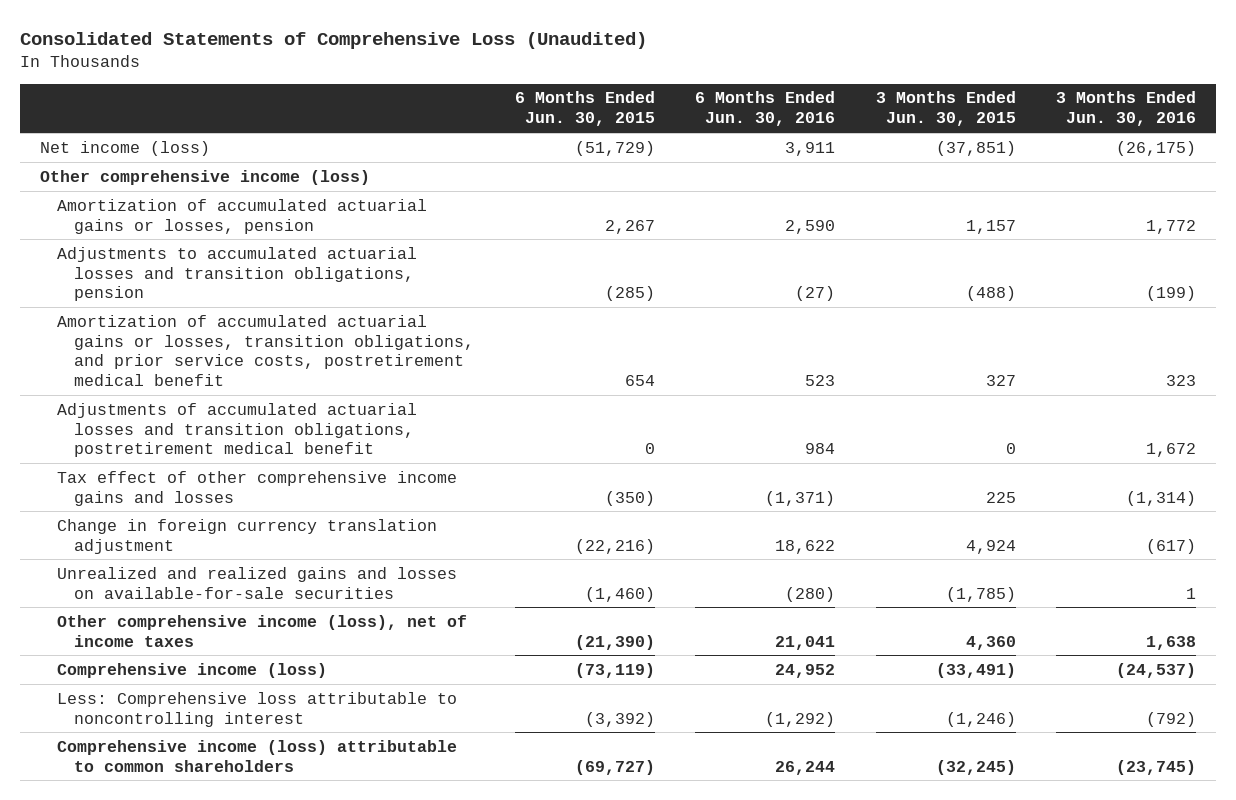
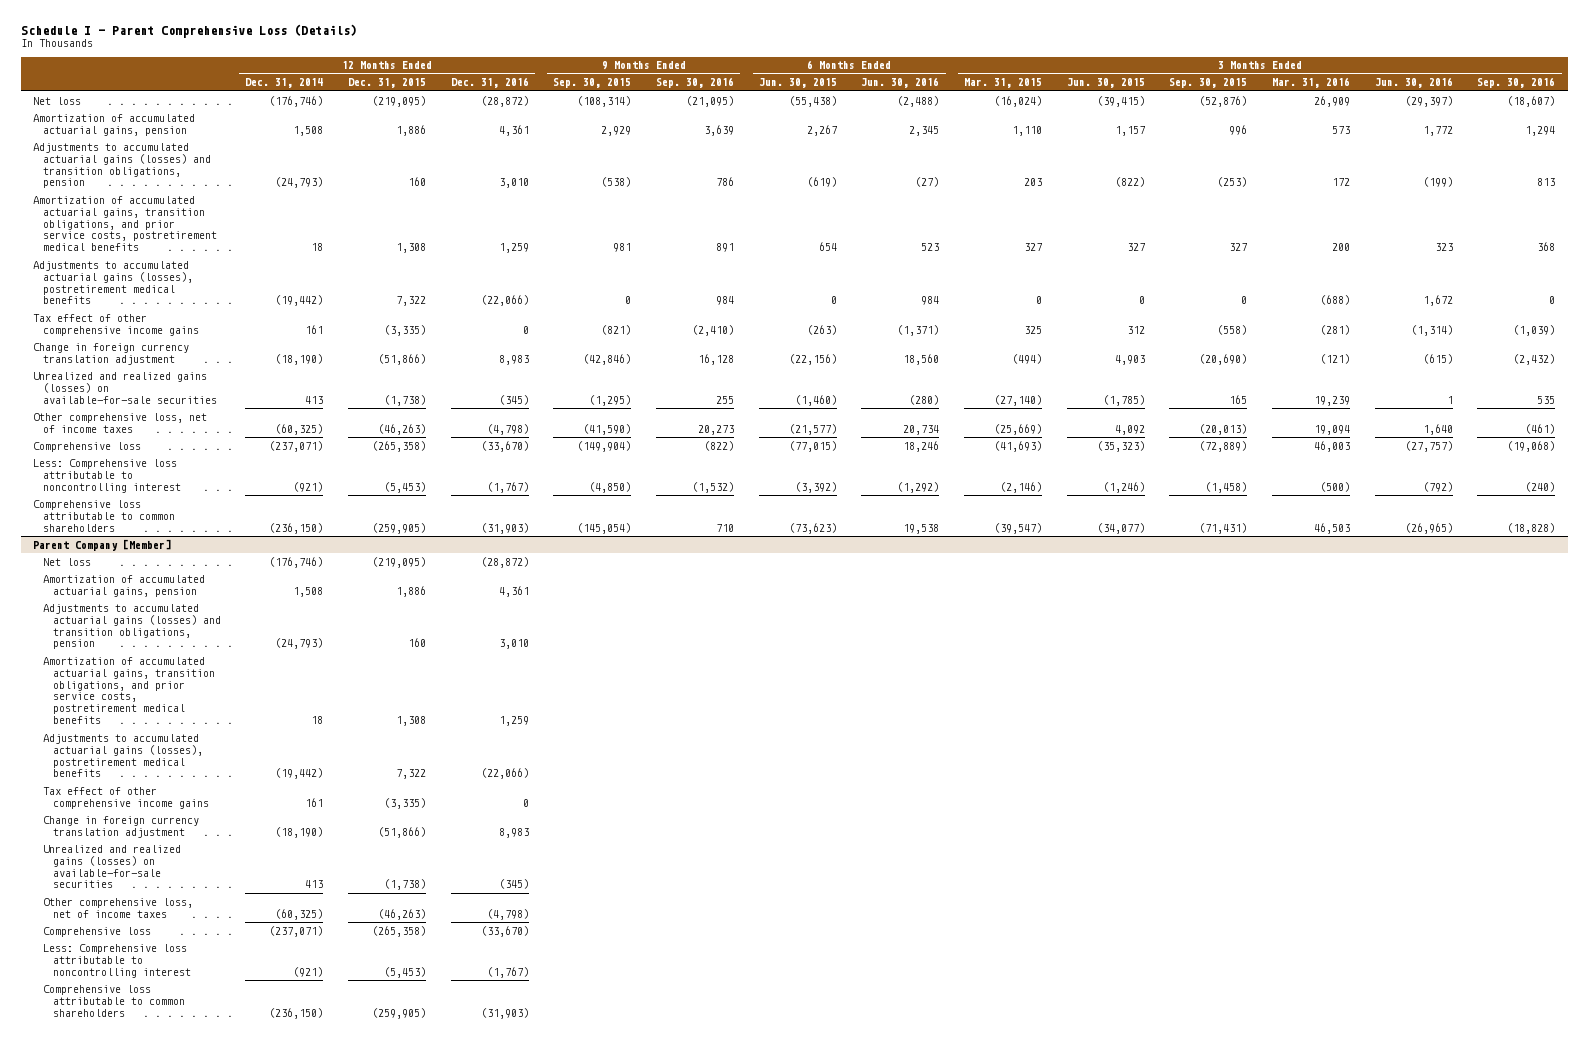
- Consolidated Statements of Comprehensive Loss (Unaudited)
+ Schedule I - Parent Comprehensive Loss (Details)
- | 6 Months Ended Jun. 30, 2015 | 6 Months Ended Jun. 30, 2016 | 3 Months Ended Jun. 30, 2015 | 3 Months Ended Jun. 30, 2016
+ | 12 Months Ended Dec. 31, 2014 | 12 Months Ended Dec. 31, 2015 | 12 Months Ended Dec. 31, 2016 | 9 Months Ended Sep. 30, 2015 | 9 Months Ended Sep. 30, 2016 | 6 Months Ended Jun. 30, 2015 | 6 Months Ended Jun. 30, 2016 | 3 Months Ended Mar. 31, 2015 | 3 Months Ended Jun. 30, 2015 | 3 Months Ended Sep. 30, 2015 | 3 Months Ended Mar. 31, 2016 | 3 Months Ended Jun. 30, 2016 | 3 Months Ended Sep. 30, 2016
- Net income (loss) | (51,729) | 3,911 | (37,851) | (26,175)
- Other comprehensive income (loss)
- Amortization of accumulated actuarial gains or losses, pension | 2,267 | 2,590 | 1,157 | 1,772
- Adjustments to accumulated actuarial losses and transition obligations, pension | (285) | (27) | (488) | (199)
- Amortization of accumulated actuarial gains or losses, transition obligations, and prior service costs, postretirement medical benefit | 654 | 523 | 327 | 323
- Adjustments of accumulated actuarial losses and transition obligations, postretirement medical benefit | 0 | 984 | 0 | 1,672
- Tax effect of other comprehensive income gains and losses | (350) | (1,371) | 225 | (1,314)
- Change in foreign currency translation adjustment | (22,216) | 18,622 | 4,924 | (617)
- Unrealized and realized gains and losses on available-for-sale securities | (1,460) | (280) | (1,785) | 1
- Other comprehensive income (loss), net of income taxes | (21,390) | 21,041 | 4,360 | 1,638
- Comprehensive income (loss) | (73,119) | 24,952 | (33,491) | (24,537)
+ Net loss | (176,746) | (219,095) | (28,872) | (108,314) | (21,095) | (55,438) | (2,488) | (16,024) | (39,415) | (52,876) | 26,909 | (29,397) | (18,607)
+ Amortization of accumulated actuarial gains, pension | 1,508 | 1,886 | 4,361 | 2,929 | 3,639 | 2,267 | 2,345 | 1,110 | 1,157 | 996 | 573 | 1,772 | 1,294
+ Adjustments to accumulated actuarial gains (losses) and transition obligations, pension | (24,793) | 160 | 3,010 | (538) | 786 | (619) | (27) | 203 | (822) | (253) | 172 | (199) | 813
+ Amortization of accumulated actuarial gains, transition obligations, and prior service costs, postretirement medical benefits | 18 | 1,308 | 1,259 | 981 | 891 | 654 | 523 | 327 | 327 | 327 | 200 | 323 | 368
+ Adjustments to accumulated actuarial gains (losses), postretirement medical benefits | (19,442) | 7,322 | (22,066) | 0 | 984 | 0 | 984 | 0 | 0 | 0 | (688) | 1,672 | 0
+ Tax effect of other comprehensive income gains | 161 | (3,335) | 0 | (821) | (2,410) | (263) | (1,371) | 325 | 312 | (558) | (281) | (1,314) | (1,039)
+ Change in foreign currency translation adjustment | (18,190) | (51,866) | 8,983 | (42,846) | 16,128 | (22,156) | 18,560 | (494) | 4,903 | (20,690) | (121) | (615) | (2,432)
+ Unrealized and realized gains (losses) on available-for-sale securities | 413 | (1,738) | (345) | (1,295) | 255 | (1,460) | (280) | (27,140) | (1,785) | 165 | 19,239 | 1 | 535
+ Other comprehensive loss, net of income taxes | (60,325) | (46,263) | (4,798) | (41,590) | 20,273 | (21,577) | 20,734 | (25,669) | 4,092 | (20,013) | 19,094 | 1,640 | (461)
+ Comprehensive loss | (237,071) | (265,358) | (33,670) | (149,904) | (822) | (77,015) | 18,246 | (41,693) | (35,323) | (72,889) | 46,003 | (27,757) | (19,068)
- Comprehensive income (loss) attributable to common shareholders | (69,727) | 26,244 | (32,245) | (23,745)
+ Comprehensive loss attributable to common shareholders | (236,150) | (259,905) | (31,903) | (145,054) | 710 | (73,623) | 19,538 | (39,547) | (34,077) | (71,431) | 46,503 | (26,965) | (18,828)
+ Parent Company [Member]
+ Net loss | (176,746) | (219,095) | (28,872) | | | | | | | | | |
+ Amortization of accumulated actuarial gains, pension | 1,508 | 1,886 | 4,361 | | | | | | | | | |
+ Adjustments to accumulated actuarial gains (losses) and transition obligations, pension | (24,793) | 160 | 3,010 | | | | | | | | | |
+ Amortization of accumulated actuarial gains, transition obligations, and prior service costs, postretirement medical benefits | 18 | 1,308 | 1,259 | | | | | | | | | |
+ Adjustments to accumulated actuarial gains (losses), postretirement medical benefits | (19,442) | 7,322 | (22,066) | | | | | | | | | |
+ Tax effect of other comprehensive income gains | 161 | (3,335) | 0 | | | | | | | | | |
+ Change in foreign currency translation adjustment | (18,190) | (51,866) | 8,983 | | | | | | | | | |
+ Unrealized and realized gains (losses) on available-for-sale securities | 413 | (1,738) | (345) | | | | | | | | | |
+ Other comprehensive loss, net of income taxes | (60,325) | (46,263) | (4,798) | | | | | | | | | |
+ Comprehensive loss | (237,071) | (265,358) | (33,670) | | | | | | | | | |
+ Less: Comprehensive loss attributable to noncontrolling interest | (921) | (5,453) | (1,767) | | | | | | | | | |
+ Comprehensive loss attributable to common shareholders | (236,150) | (259,905) | (31,903) | | | | | | | | | |

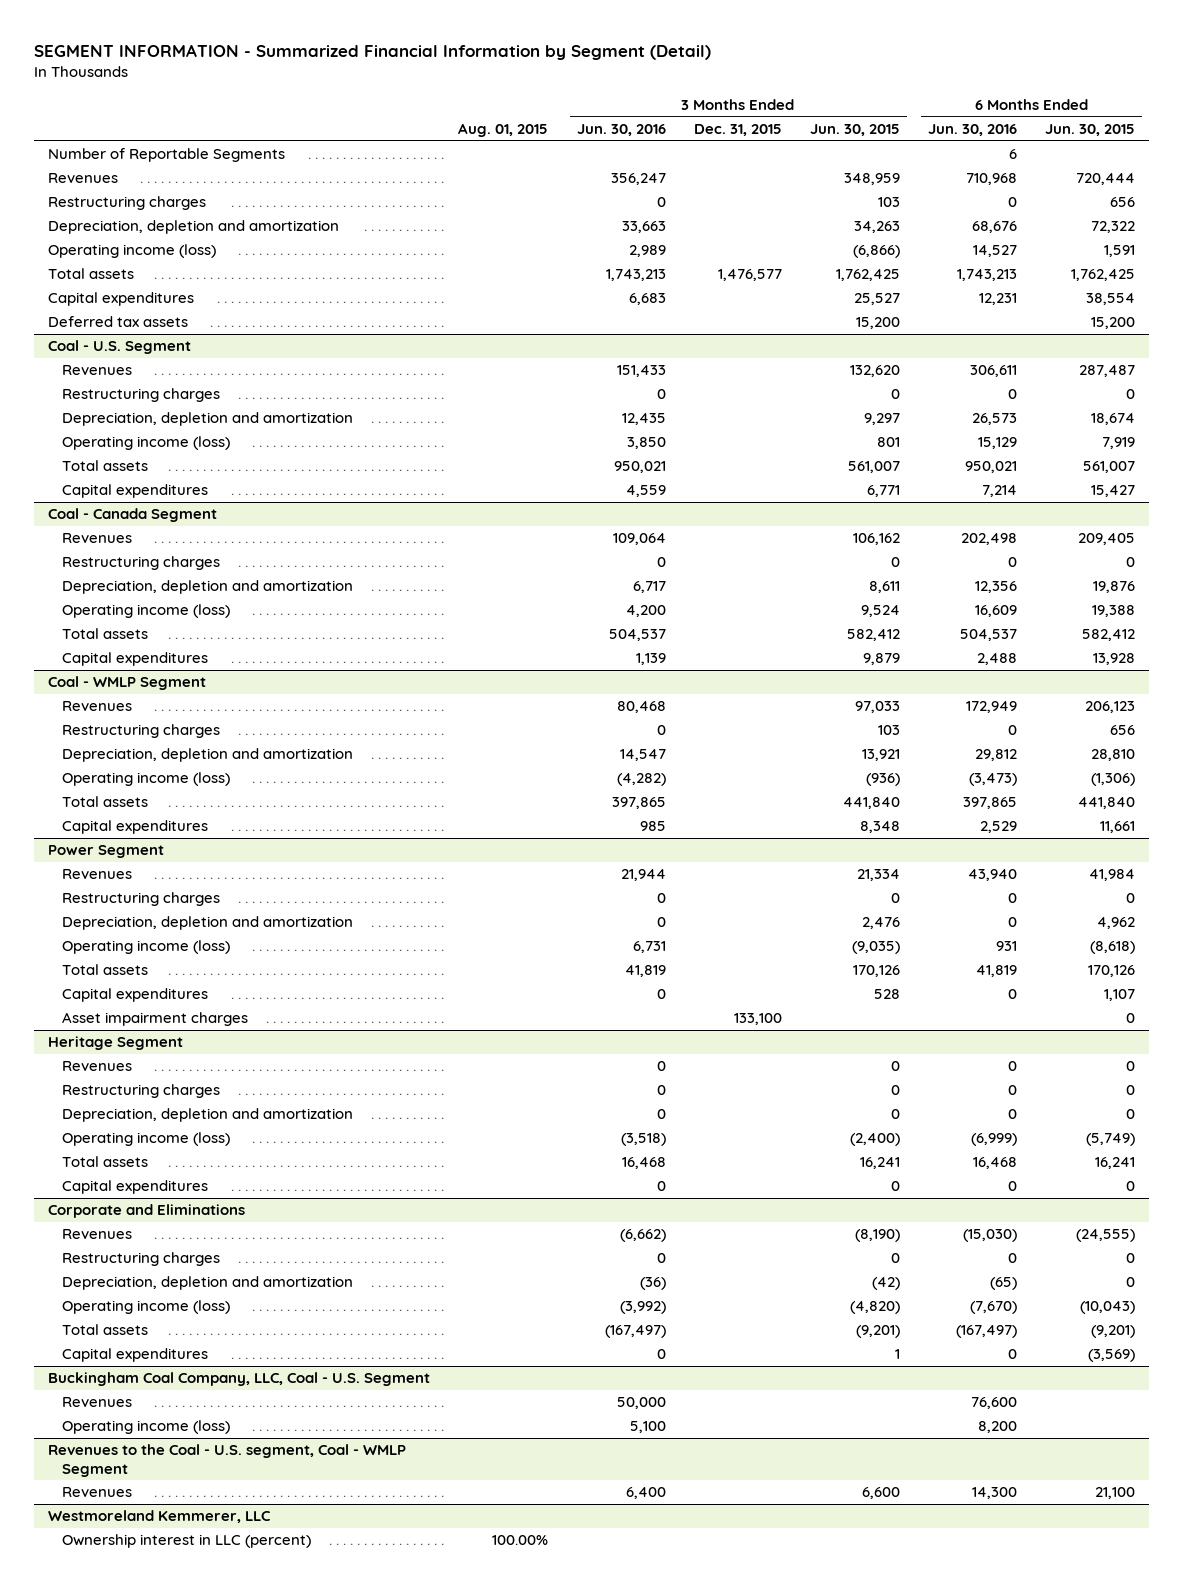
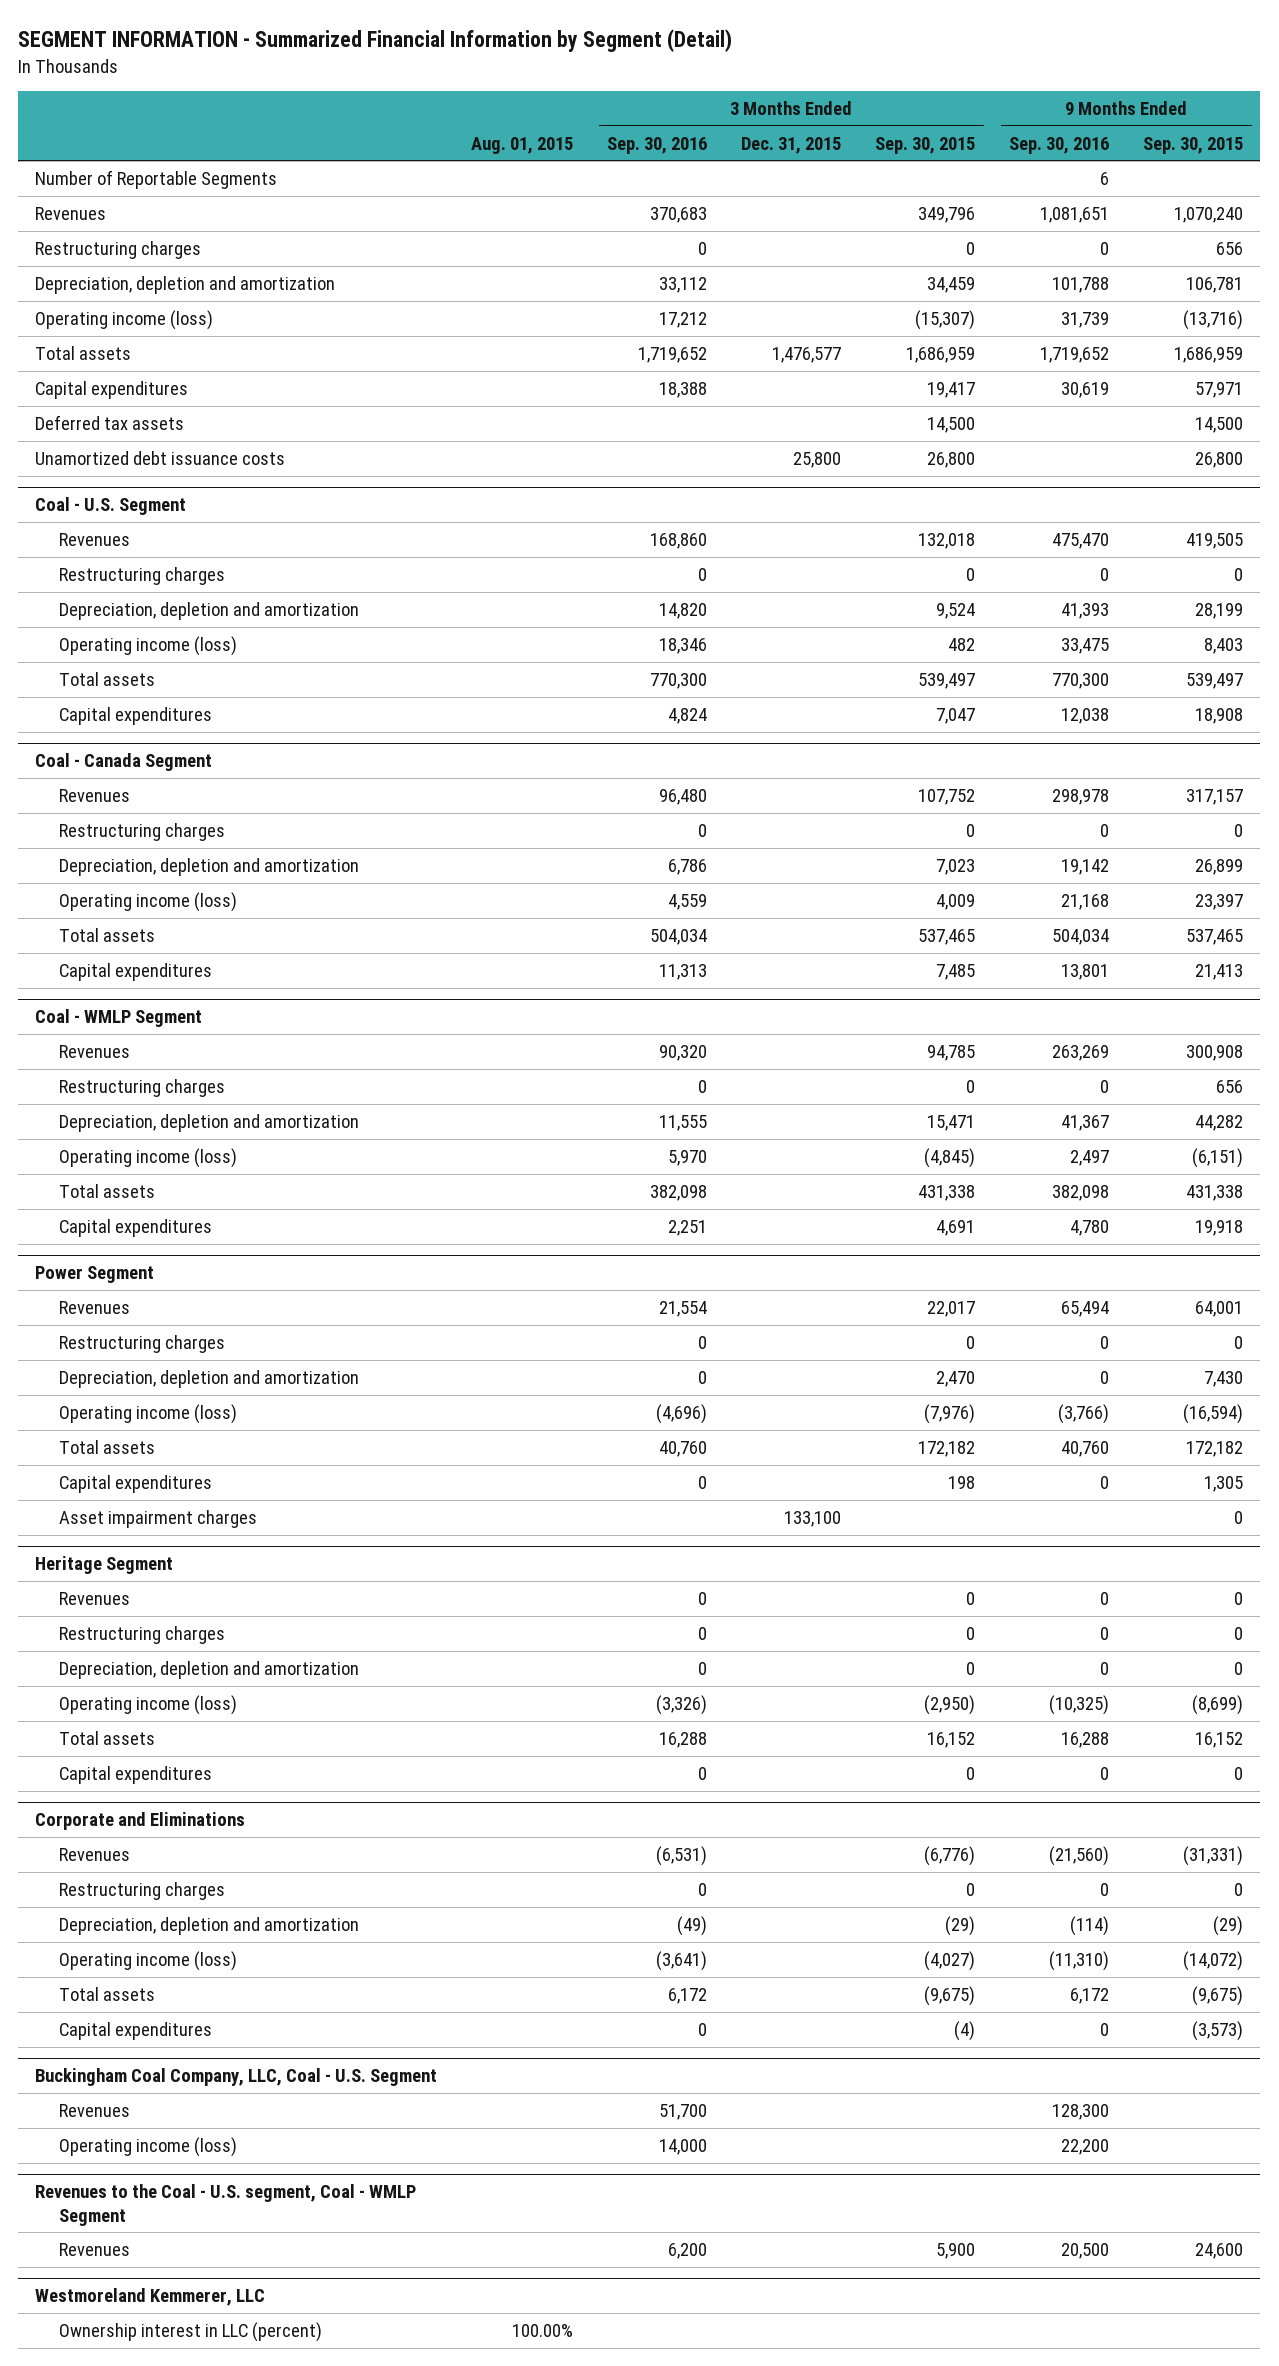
- | Aug. 01, 2015 | 3 Months Ended Jun. 30, 2016 | 3 Months Ended Dec. 31, 2015 | 3 Months Ended Jun. 30, 2015 | 6 Months Ended Jun. 30, 2016 | 6 Months Ended Jun. 30, 2015
+ | Aug. 01, 2015 | 3 Months Ended Sep. 30, 2016 | 3 Months Ended Dec. 31, 2015 | 3 Months Ended Sep. 30, 2015 | 9 Months Ended Sep. 30, 2016 | 9 Months Ended Sep. 30, 2015
+ Unamortized debt issuance costs | | | 25,800 | 26,800 | | 26,800

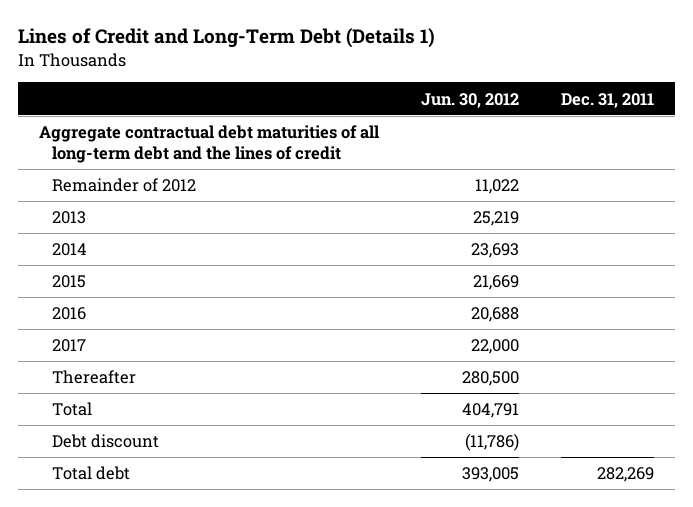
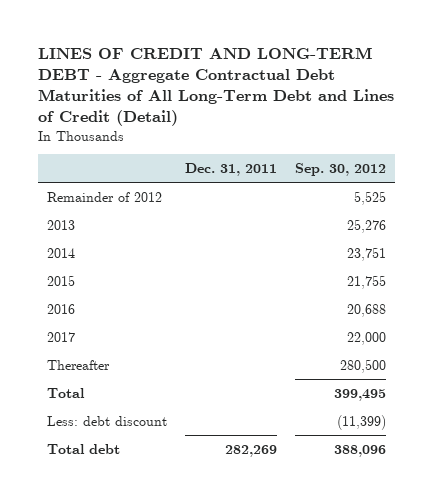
- Lines of Credit and Long-Term Debt (Details 1)
+ LINES OF CREDIT AND LONG-TERM DEBT - Aggregate Contractual Debt Maturities of All Long-Term Debt and Lines of Credit (Detail)
- | Jun. 30, 2012 | Dec. 31, 2011
+ | Dec. 31, 2011 | Sep. 30, 2012
- Aggregate contractual debt maturities of all long-term debt and the lines of credit
- Debt discount | (11,786) |
+ Less: debt discount | | (11,399)

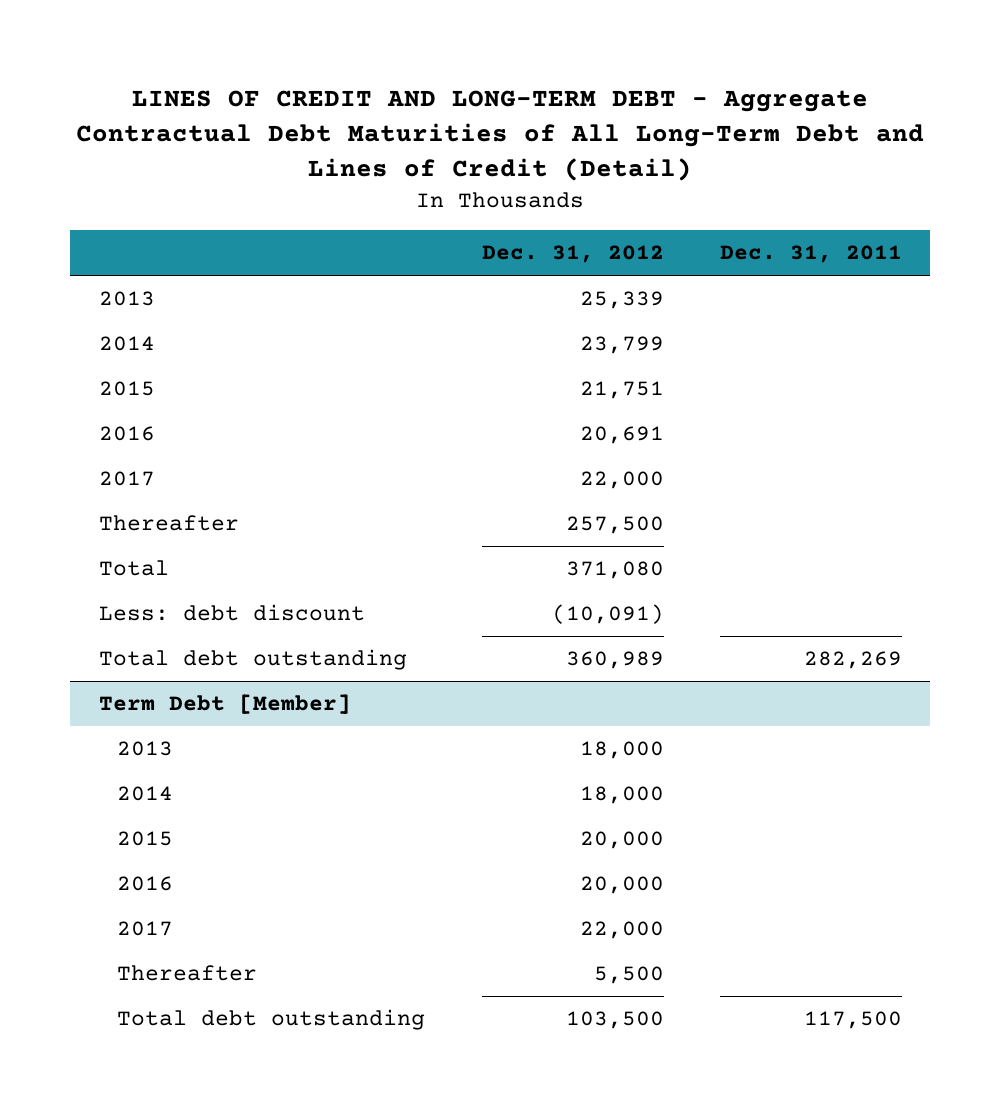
- | Dec. 31, 2011 | Sep. 30, 2012
+ | Dec. 31, 2012 | Dec. 31, 2011
- Remainder of 2012 | | 5,525
- Total debt | 282,269 | 388,096
+ Total debt outstanding | 360,989 | 282,269
+ Term Debt [Member]
+ 2013 | 18,000 |
+ 2014 | 18,000 |
+ 2015 | 20,000 |
+ 2016 | 20,000 |
+ 2017 | 22,000 |
+ Thereafter | 5,500 |
+ Total debt outstanding | 103,500 | 117,500

